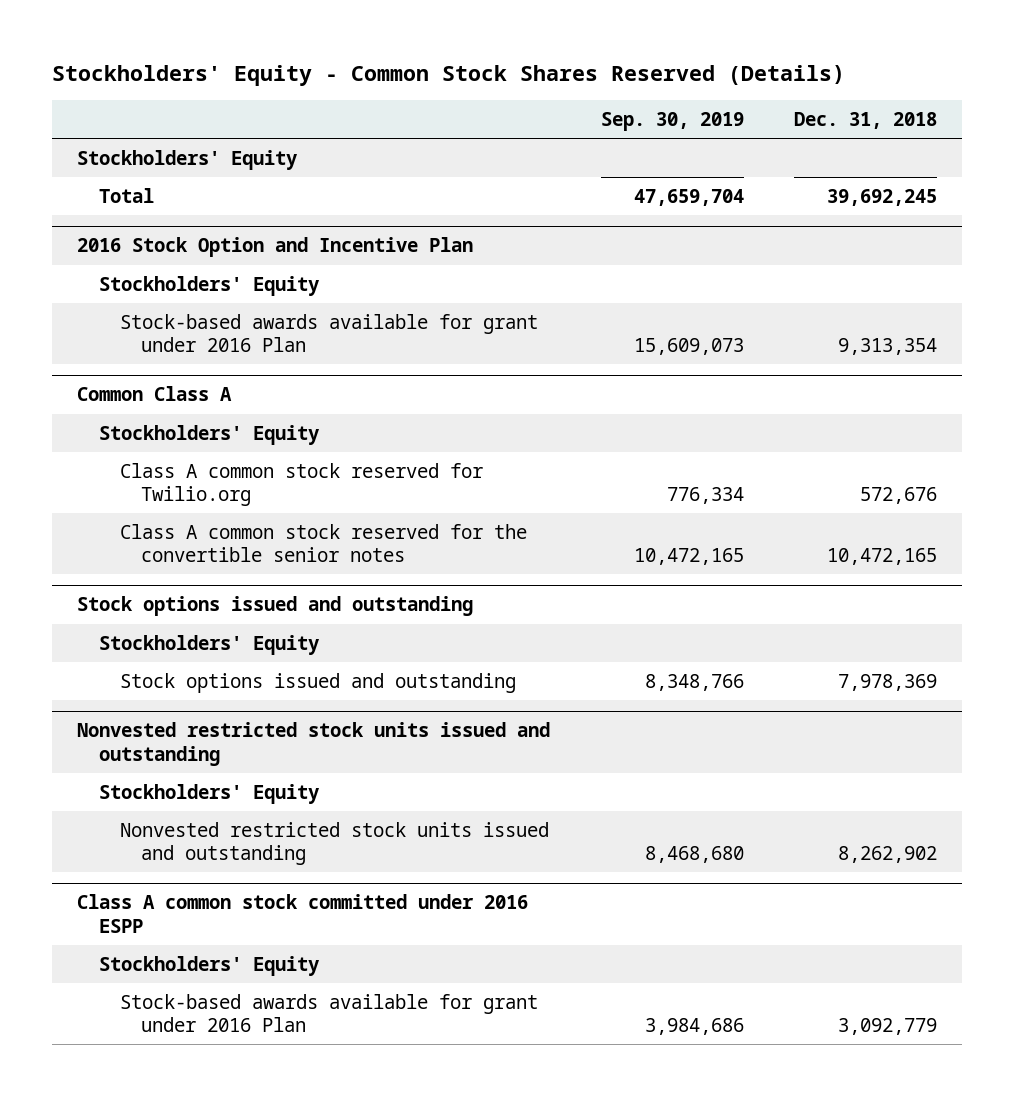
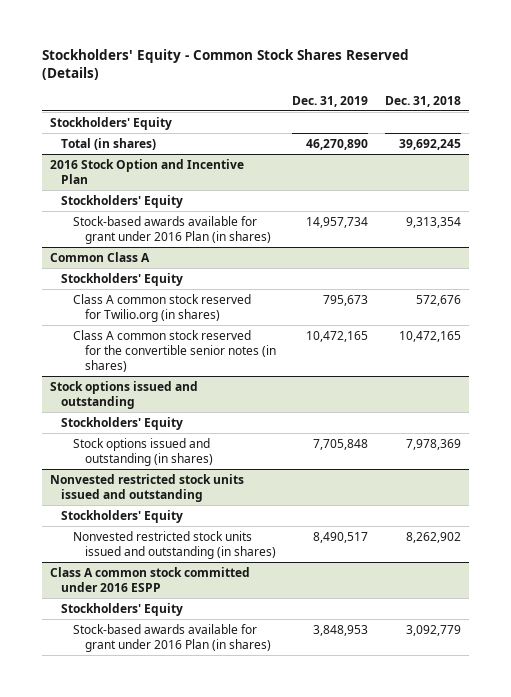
- | Sep. 30, 2019 | Dec. 31, 2018
+ | Dec. 31, 2019 | Dec. 31, 2018
- Total | 47,659,704 | 39,692,245
+ Total (in shares) | 46,270,890 | 39,692,245
@ 2016 Stock Option and Incentive Plan
- Stock-based awards available for grant under 2016 Plan | 15,609,073 | 9,313,354
+ Stock-based awards available for grant under 2016 Plan (in shares) | 14,957,734 | 9,313,354
@ Common Class A
- Class A common stock reserved for Twilio.org | 776,334 | 572,676
- Class A common stock reserved for the convertible senior notes | 10,472,165 | 10,472,165
+ Class A common stock reserved for Twilio.org (in shares) | 795,673 | 572,676
+ Class A common stock reserved for the convertible senior notes (in shares) | 10,472,165 | 10,472,165
@ Stock options issued and outstanding
- Stock options issued and outstanding | 8,348,766 | 7,978,369
+ Stock options issued and outstanding (in shares) | 7,705,848 | 7,978,369
@ Nonvested restricted stock units issued and outstanding
- Nonvested restricted stock units issued and outstanding | 8,468,680 | 8,262,902
+ Nonvested restricted stock units issued and outstanding (in shares) | 8,490,517 | 8,262,902
@ Class A common stock committed under 2016 ESPP
- Stock-based awards available for grant under 2016 Plan | 3,984,686 | 3,092,779
+ Stock-based awards available for grant under 2016 Plan (in shares) | 3,848,953 | 3,092,779

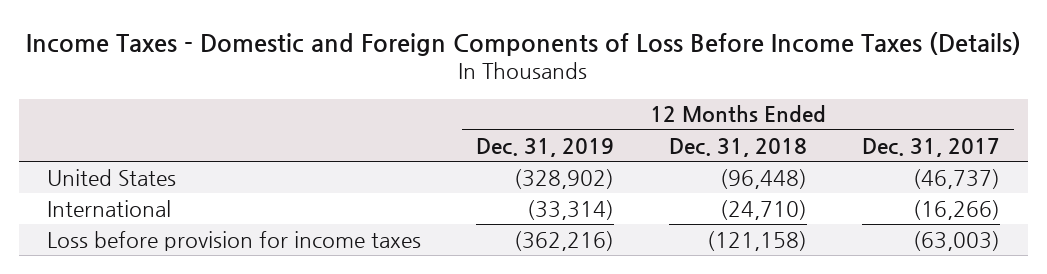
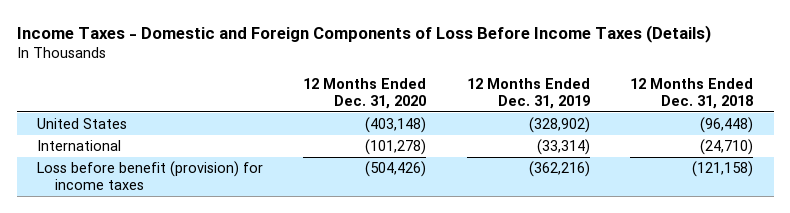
- | 12 Months Ended Dec. 31, 2019 | 12 Months Ended Dec. 31, 2018 | 12 Months Ended Dec. 31, 2017
+ | 12 Months Ended Dec. 31, 2020 | 12 Months Ended Dec. 31, 2019 | 12 Months Ended Dec. 31, 2018
- Loss before provision for income taxes | (362,216) | (121,158) | (63,003)
+ Loss before benefit (provision) for income taxes | (504,426) | (362,216) | (121,158)

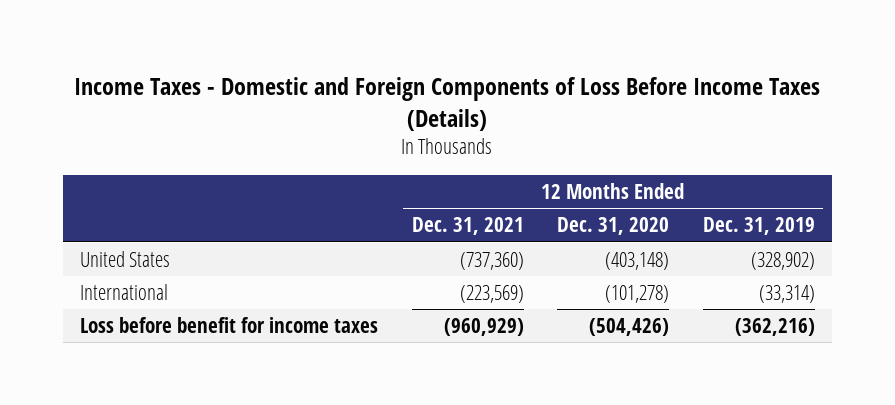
- | 12 Months Ended Dec. 31, 2020 | 12 Months Ended Dec. 31, 2019 | 12 Months Ended Dec. 31, 2018
+ | 12 Months Ended Dec. 31, 2021 | 12 Months Ended Dec. 31, 2020 | 12 Months Ended Dec. 31, 2019
- Loss before benefit (provision) for income taxes | (504,426) | (362,216) | (121,158)
+ Loss before benefit for income taxes | (960,929) | (504,426) | (362,216)

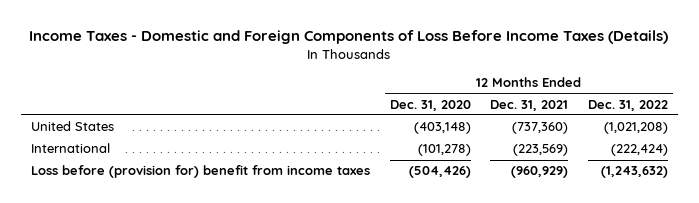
- | 12 Months Ended Dec. 31, 2021 | 12 Months Ended Dec. 31, 2020 | 12 Months Ended Dec. 31, 2019
+ | 12 Months Ended Dec. 31, 2020 | 12 Months Ended Dec. 31, 2021 | 12 Months Ended Dec. 31, 2022
- Loss before benefit for income taxes | (960,929) | (504,426) | (362,216)
+ Loss before (provision for) benefit from income taxes | (504,426) | (960,929) | (1,243,632)

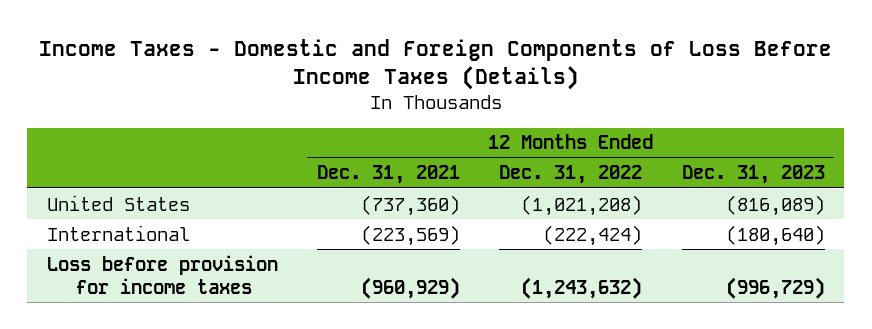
- | 12 Months Ended Dec. 31, 2020 | 12 Months Ended Dec. 31, 2021 | 12 Months Ended Dec. 31, 2022
+ | 12 Months Ended Dec. 31, 2021 | 12 Months Ended Dec. 31, 2022 | 12 Months Ended Dec. 31, 2023
- Loss before (provision for) benefit from income taxes | (504,426) | (960,929) | (1,243,632)
+ Loss before provision for income taxes | (960,929) | (1,243,632) | (996,729)

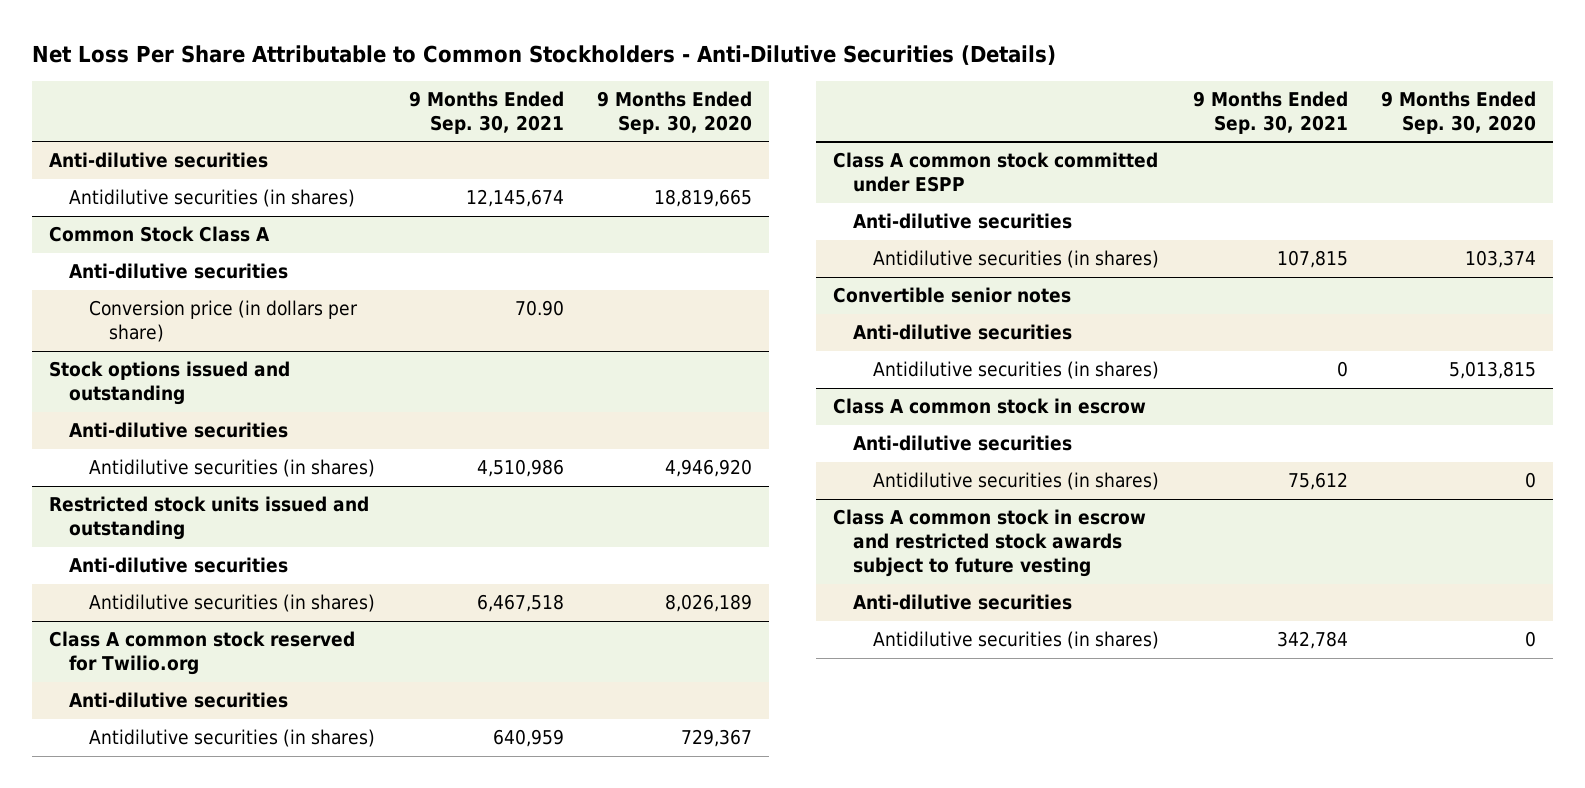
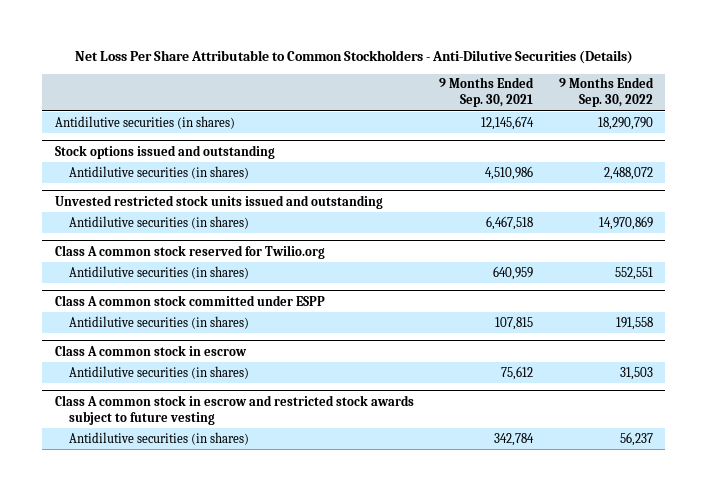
- | 9 Months Ended Sep. 30, 2021 | 9 Months Ended Sep. 30, 2020
+ | 9 Months Ended Sep. 30, 2021 | 9 Months Ended Sep. 30, 2022
- Anti-dilutive securities
- Common Stock Class A
- Anti-dilutive securities
- Conversion price (in dollars per share) | 70.90 |
@ Stock options issued and outstanding
- Anti-dilutive securities
- Restricted stock units issued and outstanding
- Anti-dilutive securities
+ Unvested restricted stock units issued and outstanding
@ Class A common stock reserved for Twilio.org
- Anti-dilutive securities
@ Class A common stock committed under ESPP
- Anti-dilutive securities
- Convertible senior notes
- Anti-dilutive securities
- Antidilutive securities (in shares) | 0 | 5,013,815
@ Class A common stock in escrow
- Anti-dilutive securities
@ Class A common stock in escrow and restricted stock awards subject to future vesting
- Anti-dilutive securities

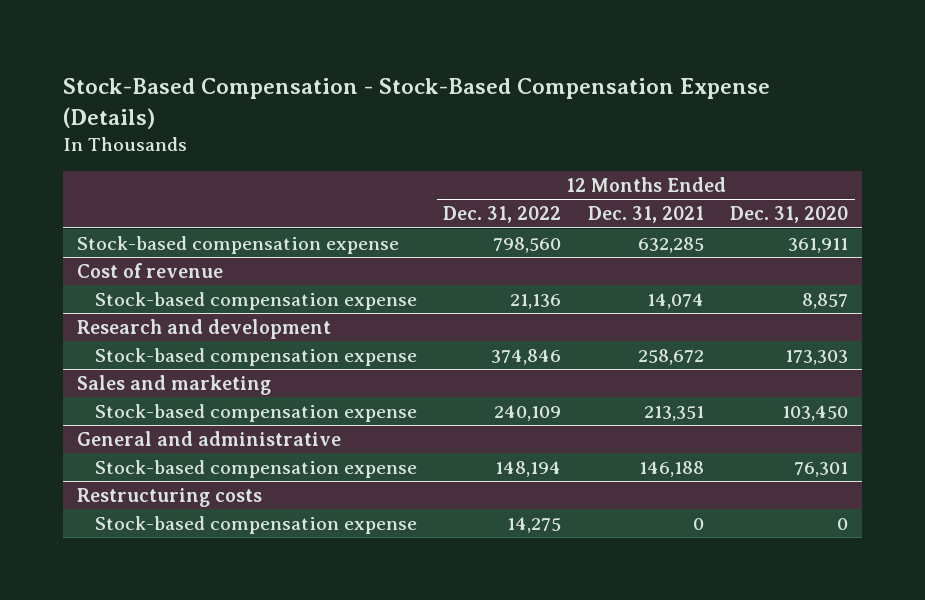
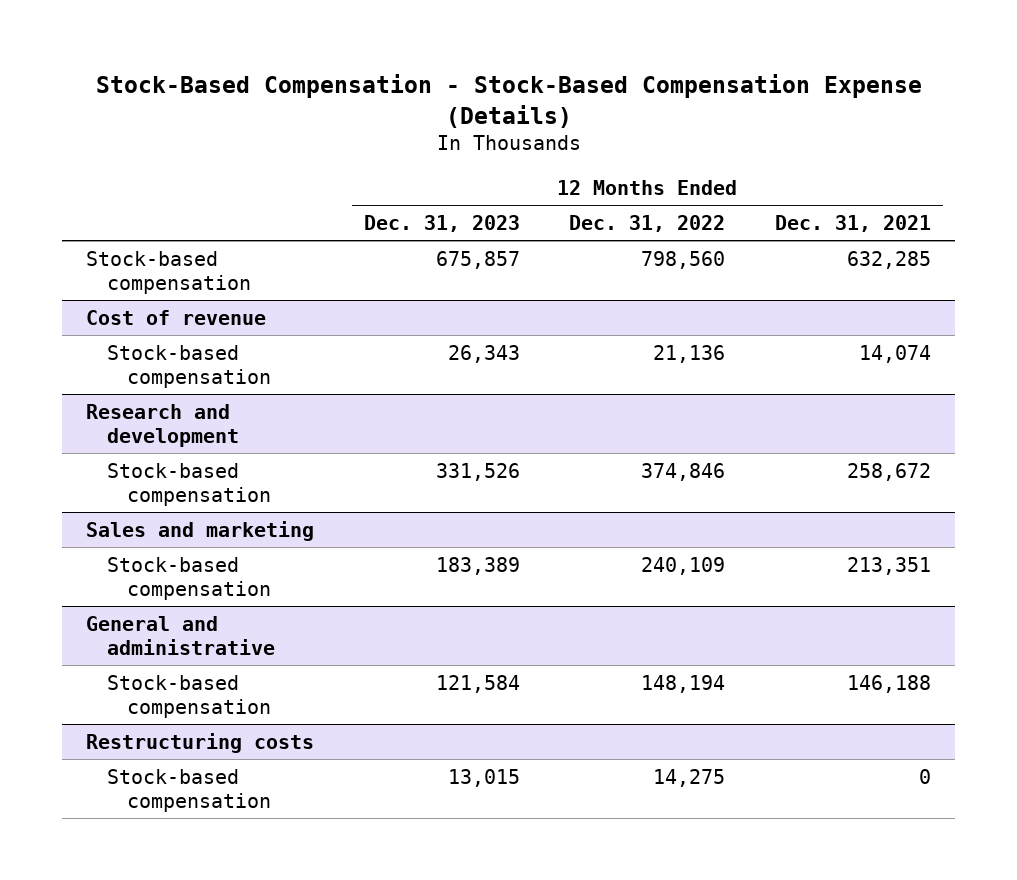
- | 12 Months Ended Dec. 31, 2022 | 12 Months Ended Dec. 31, 2021 | 12 Months Ended Dec. 31, 2020
+ | 12 Months Ended Dec. 31, 2023 | 12 Months Ended Dec. 31, 2022 | 12 Months Ended Dec. 31, 2021
- Stock-based compensation expense | 798,560 | 632,285 | 361,911
+ Stock-based compensation | 675,857 | 798,560 | 632,285
@ Cost of revenue
- Stock-based compensation expense | 21,136 | 14,074 | 8,857
+ Stock-based compensation | 26,343 | 21,136 | 14,074
@ Research and development
- Stock-based compensation expense | 374,846 | 258,672 | 173,303
+ Stock-based compensation | 331,526 | 374,846 | 258,672
@ Sales and marketing
- Stock-based compensation expense | 240,109 | 213,351 | 103,450
+ Stock-based compensation | 183,389 | 240,109 | 213,351
@ General and administrative
- Stock-based compensation expense | 148,194 | 146,188 | 76,301
+ Stock-based compensation | 121,584 | 148,194 | 146,188
@ Restructuring costs
- Stock-based compensation expense | 14,275 | 0 | 0
+ Stock-based compensation | 13,015 | 14,275 | 0

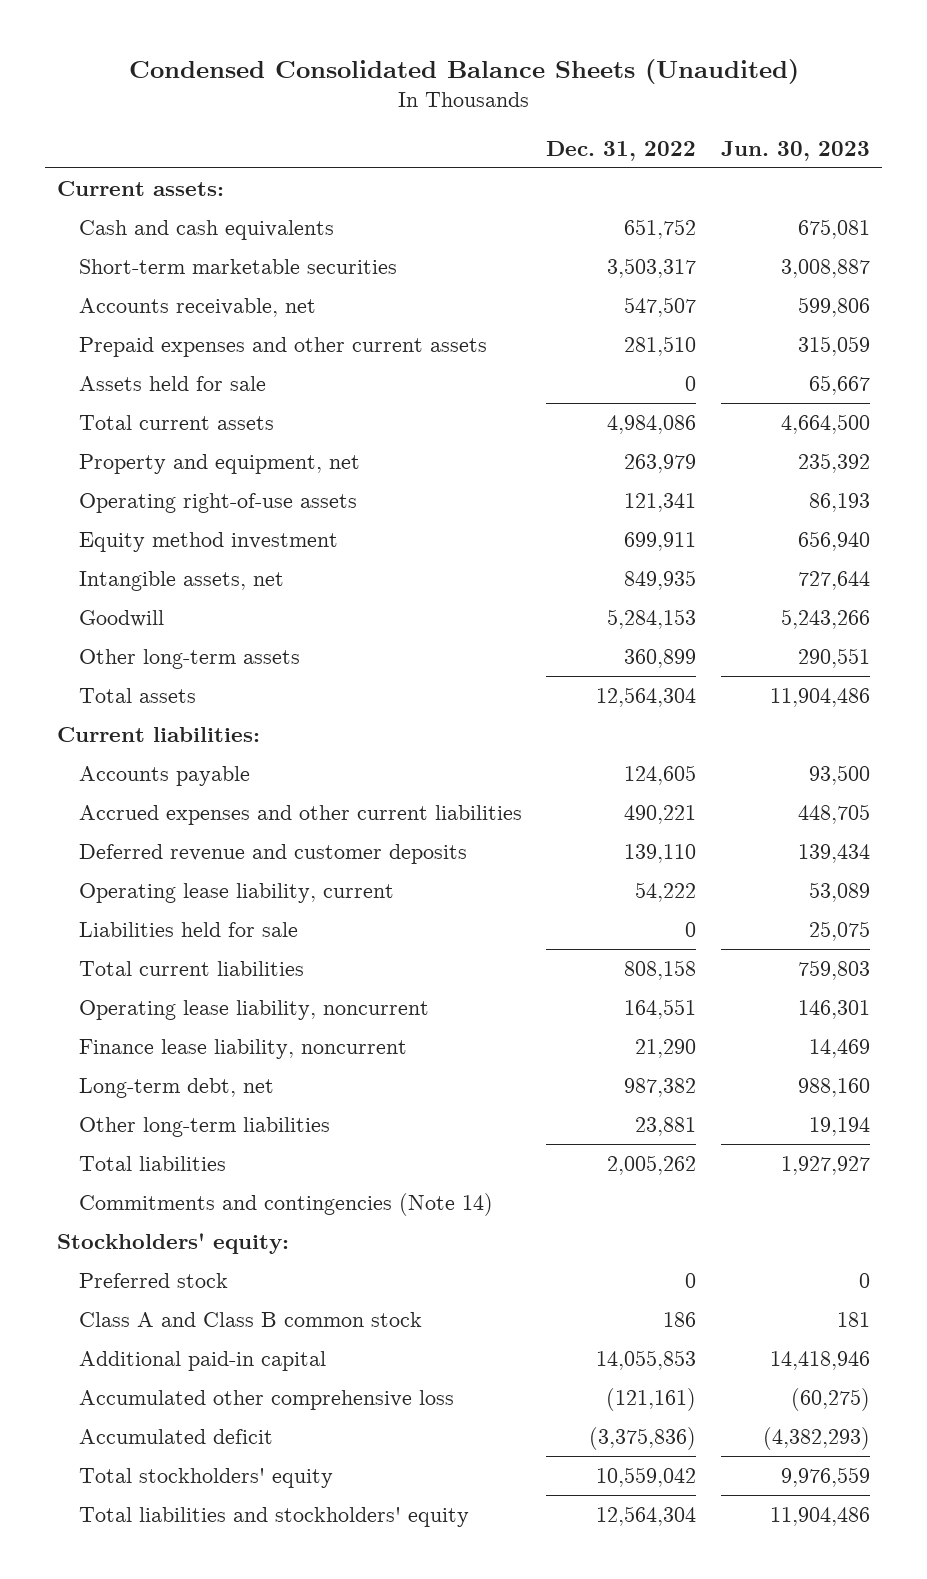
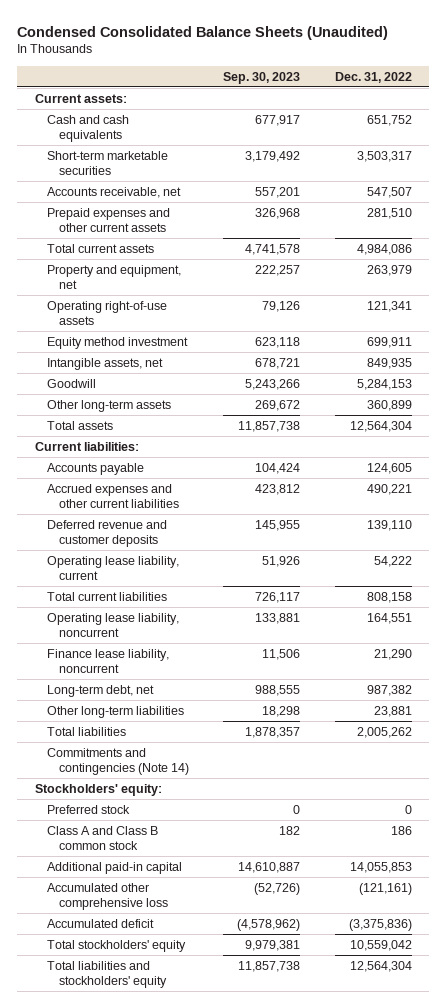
- | Dec. 31, 2022 | Jun. 30, 2023
+ | Sep. 30, 2023 | Dec. 31, 2022
- Assets held for sale | 0 | 65,667
- Liabilities held for sale | 0 | 25,075

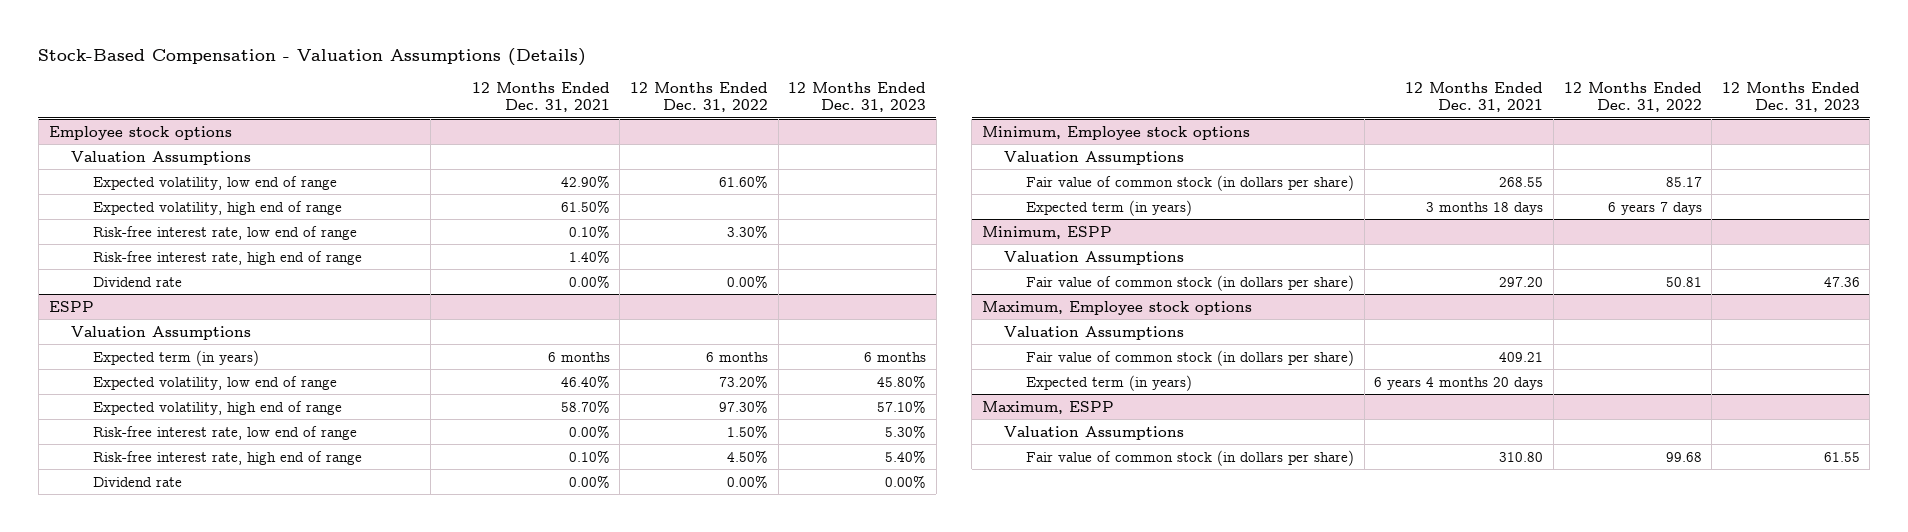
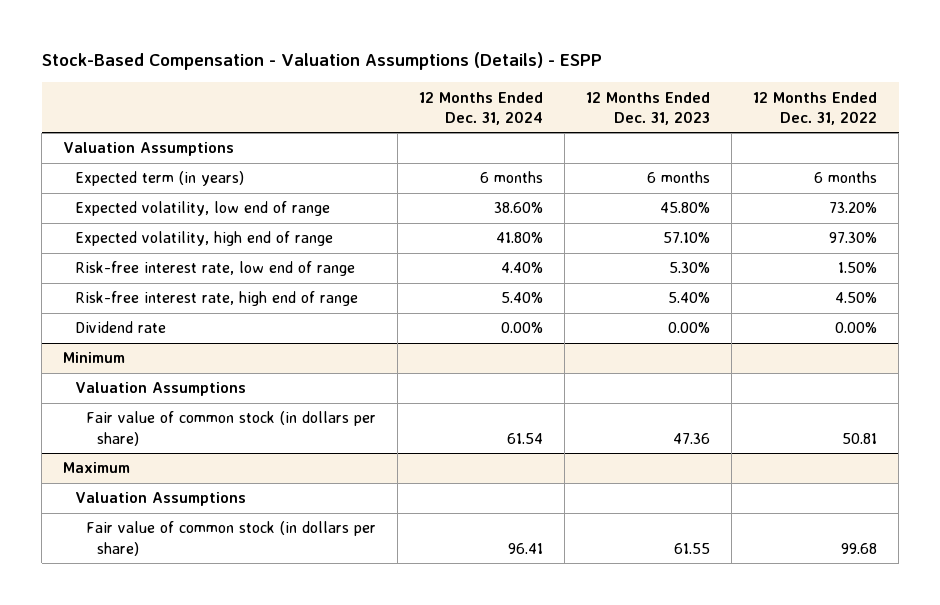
- Stock-Based Compensation - Valuation Assumptions (Details)
+ Stock-Based Compensation - Valuation Assumptions (Details) - ESPP
- | 12 Months Ended Dec. 31, 2021 | 12 Months Ended Dec. 31, 2022 | 12 Months Ended Dec. 31, 2023
+ | 12 Months Ended Dec. 31, 2024 | 12 Months Ended Dec. 31, 2023 | 12 Months Ended Dec. 31, 2022
- Employee stock options
- Expected volatility, low end of range | 42.90% | 61.60% |
- Expected volatility, high end of range | 61.50% | |
- Risk-free interest rate, low end of range | 0.10% | 3.30% |
- Risk-free interest rate, high end of range | 1.40% | |
- Dividend rate | 0.00% | 0.00% |
- ESPP
- Valuation Assumptions
- Minimum, Employee stock options
- Valuation Assumptions
- Fair value of common stock (in dollars per share) | 268.55 | 85.17 |
- Expected term (in years) | 3 months 18 days | 6 years 7 days |
- Minimum, ESPP
+ Minimum
- Maximum, Employee stock options
- Valuation Assumptions
- Fair value of common stock (in dollars per share) | 409.21 | |
- Expected term (in years) | 6 years 4 months 20 days | |
- Maximum, ESPP
+ Maximum

